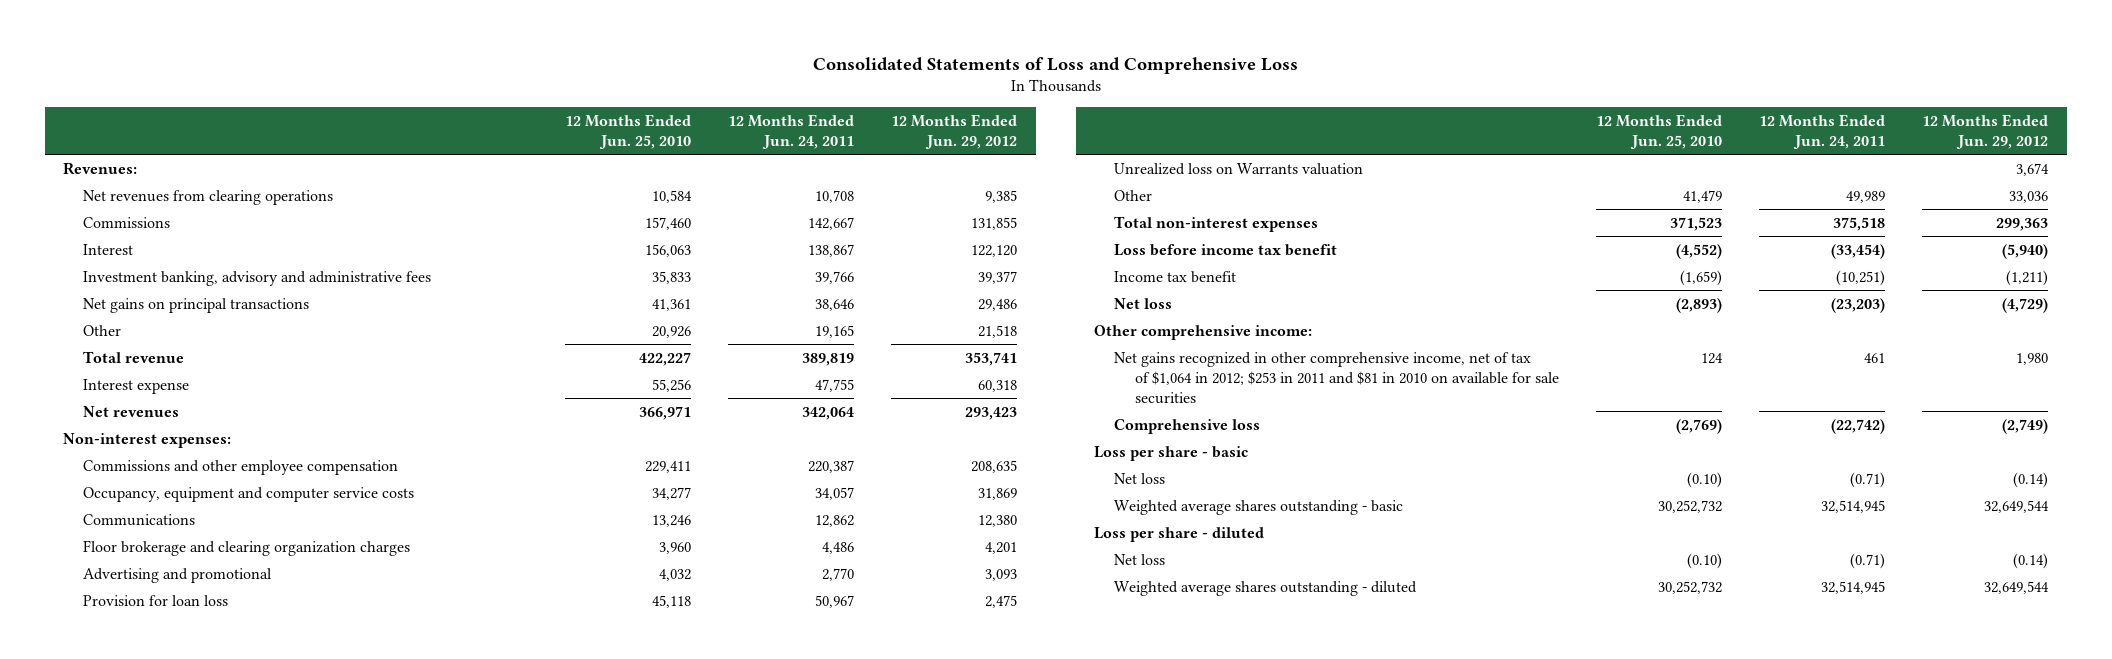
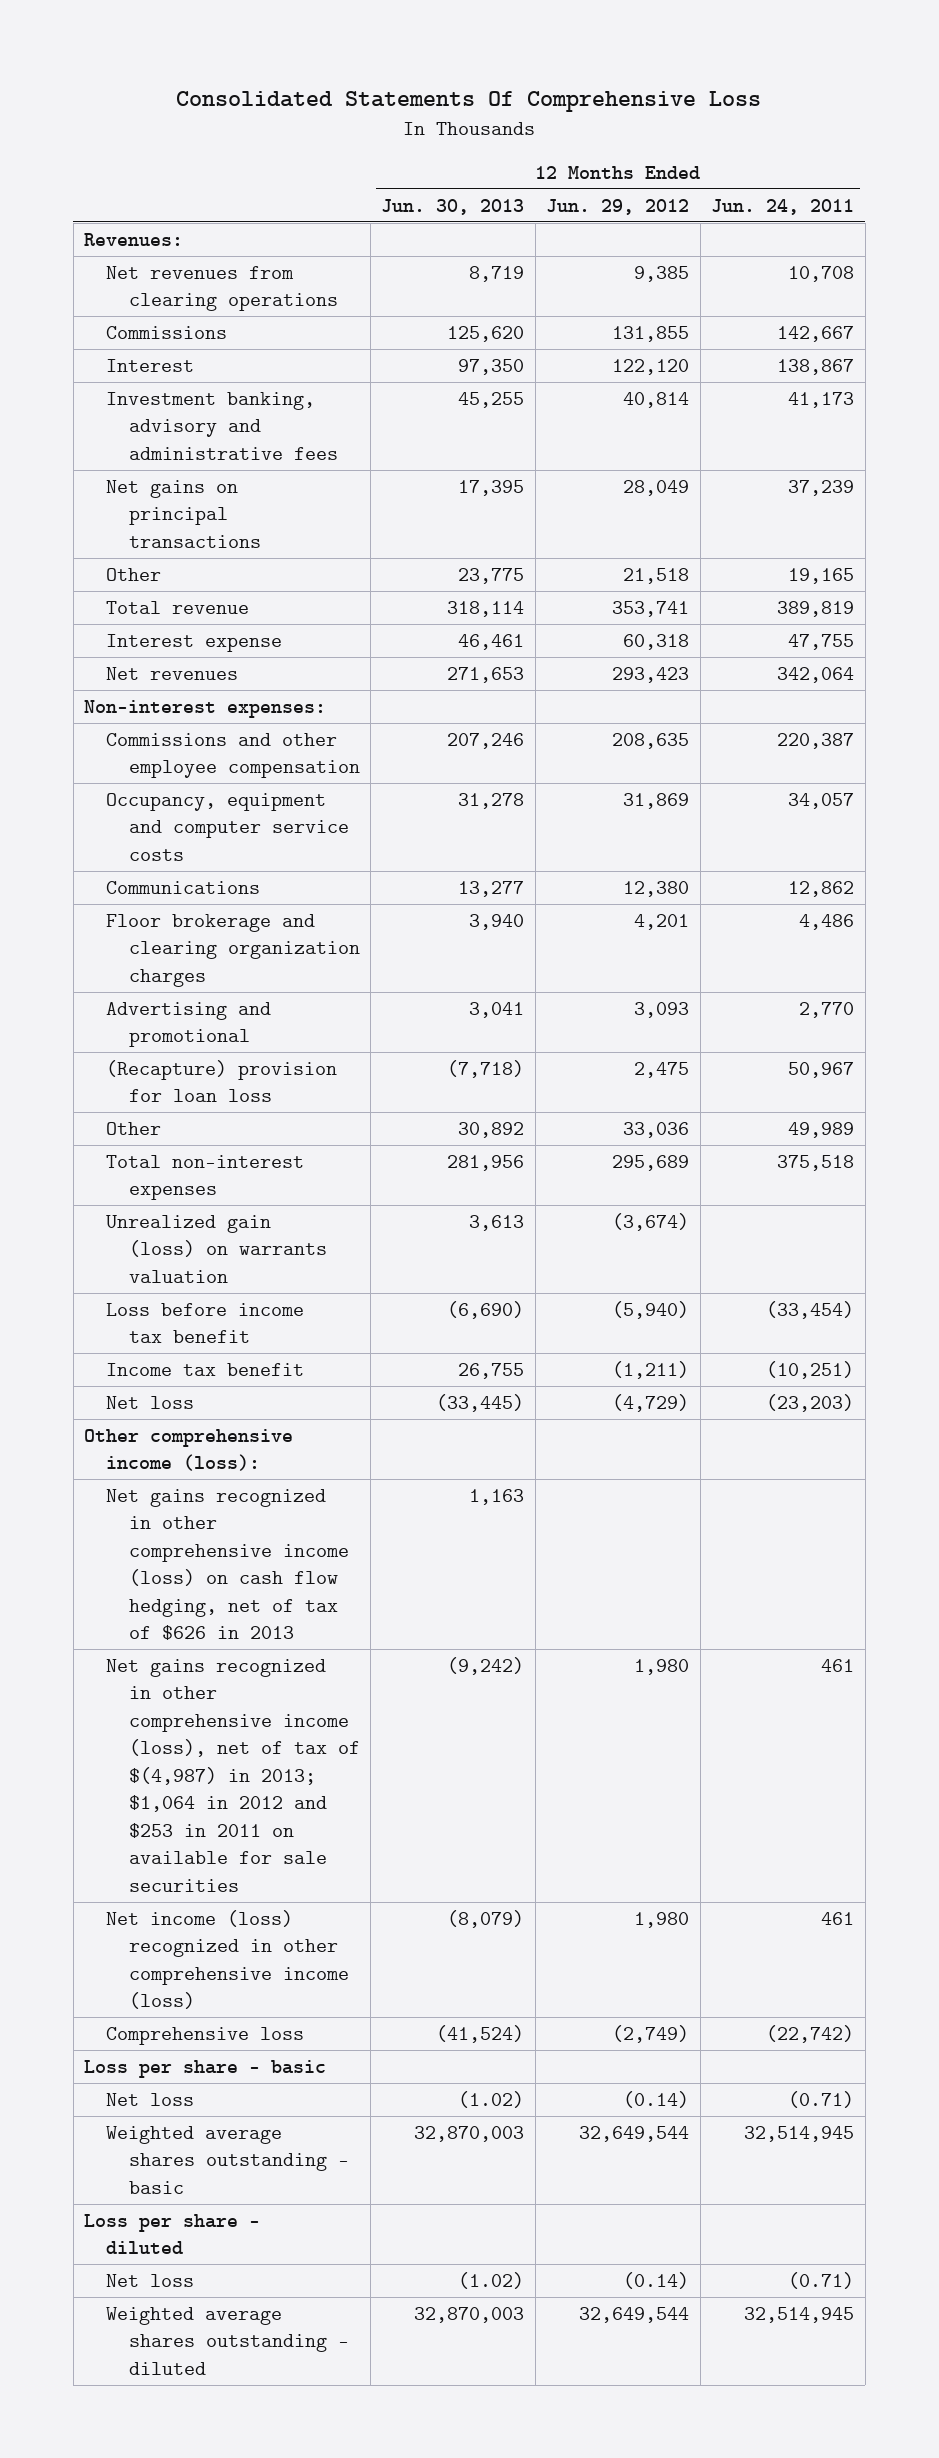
- Consolidated Statements of Loss and Comprehensive Loss
+ Consolidated Statements Of Comprehensive Loss
- | 12 Months Ended Jun. 25, 2010 | 12 Months Ended Jun. 24, 2011 | 12 Months Ended Jun. 29, 2012
+ | 12 Months Ended Jun. 30, 2013 | 12 Months Ended Jun. 29, 2012 | 12 Months Ended Jun. 24, 2011
- Investment banking, advisory and administrative fees | 35,833 | 39,766 | 39,377
- Net gains on principal transactions | 41,361 | 38,646 | 29,486
+ Investment banking, advisory and administrative fees | 45,255 | 40,814 | 41,173
+ Net gains on principal transactions | 17,395 | 28,049 | 37,239
- Provision for loan loss | 45,118 | 50,967 | 2,475
- Unrealized loss on Warrants valuation | | | 3,674
+ (Recapture) provision for loan loss | (7,718) | 2,475 | 50,967
- Total non-interest expenses | 371,523 | 375,518 | 299,363
+ Total non-interest expenses | 281,956 | 295,689 | 375,518
+ Unrealized gain (loss) on warrants valuation | 3,613 | (3,674) |
- Other comprehensive income:
- Net gains recognized in other comprehensive income, net of tax of $1,064 in 2012; $253 in 2011 and $81 in 2010 on available for sale securities | 124 | 461 | 1,980
+ Other comprehensive income (loss):
+ Net gains recognized in other comprehensive income (loss) on cash flow hedging, net of tax of $626 in 2013 | 1,163 | |
+ Net gains recognized in other comprehensive income (loss), net of tax of $(4,987) in 2013; $1,064 in 2012 and $253 in 2011 on available for sale securities | (9,242) | 1,980 | 461
+ Net income (loss) recognized in other comprehensive income (loss) | (8,079) | 1,980 | 461

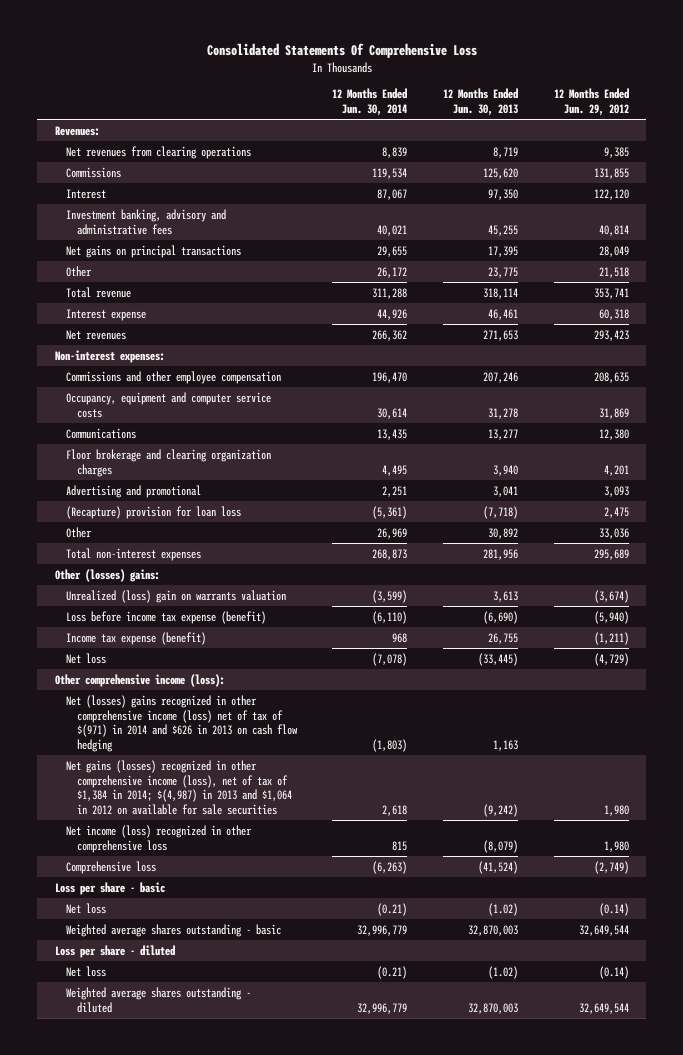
- | 12 Months Ended Jun. 30, 2013 | 12 Months Ended Jun. 29, 2012 | 12 Months Ended Jun. 24, 2011
+ | 12 Months Ended Jun. 30, 2014 | 12 Months Ended Jun. 30, 2013 | 12 Months Ended Jun. 29, 2012
- Unrealized gain (loss) on warrants valuation | 3,613 | (3,674) |
- Loss before income tax benefit | (6,690) | (5,940) | (33,454)
- Income tax benefit | 26,755 | (1,211) | (10,251)
+ Other (losses) gains:
+ Unrealized (loss) gain on warrants valuation | (3,599) | 3,613 | (3,674)
+ Loss before income tax expense (benefit) | (6,110) | (6,690) | (5,940)
+ Income tax expense (benefit) | 968 | 26,755 | (1,211)
- Net gains recognized in other comprehensive income (loss) on cash flow hedging, net of tax of $626 in 2013 | 1,163 | |
- Net gains recognized in other comprehensive income (loss), net of tax of $(4,987) in 2013; $1,064 in 2012 and $253 in 2011 on available for sale securities | (9,242) | 1,980 | 461
- Net income (loss) recognized in other comprehensive income (loss) | (8,079) | 1,980 | 461
+ Net (losses) gains recognized in other comprehensive income (loss) net of tax of $(971) in 2014 and $626 in 2013 on cash flow hedging | (1,803) | 1,163 |
+ Net gains (losses) recognized in other comprehensive income (loss), net of tax of $1,384 in 2014; $(4,987) in 2013 and $1,064 in 2012 on available for sale securities | 2,618 | (9,242) | 1,980
+ Net income (loss) recognized in other comprehensive loss | 815 | (8,079) | 1,980

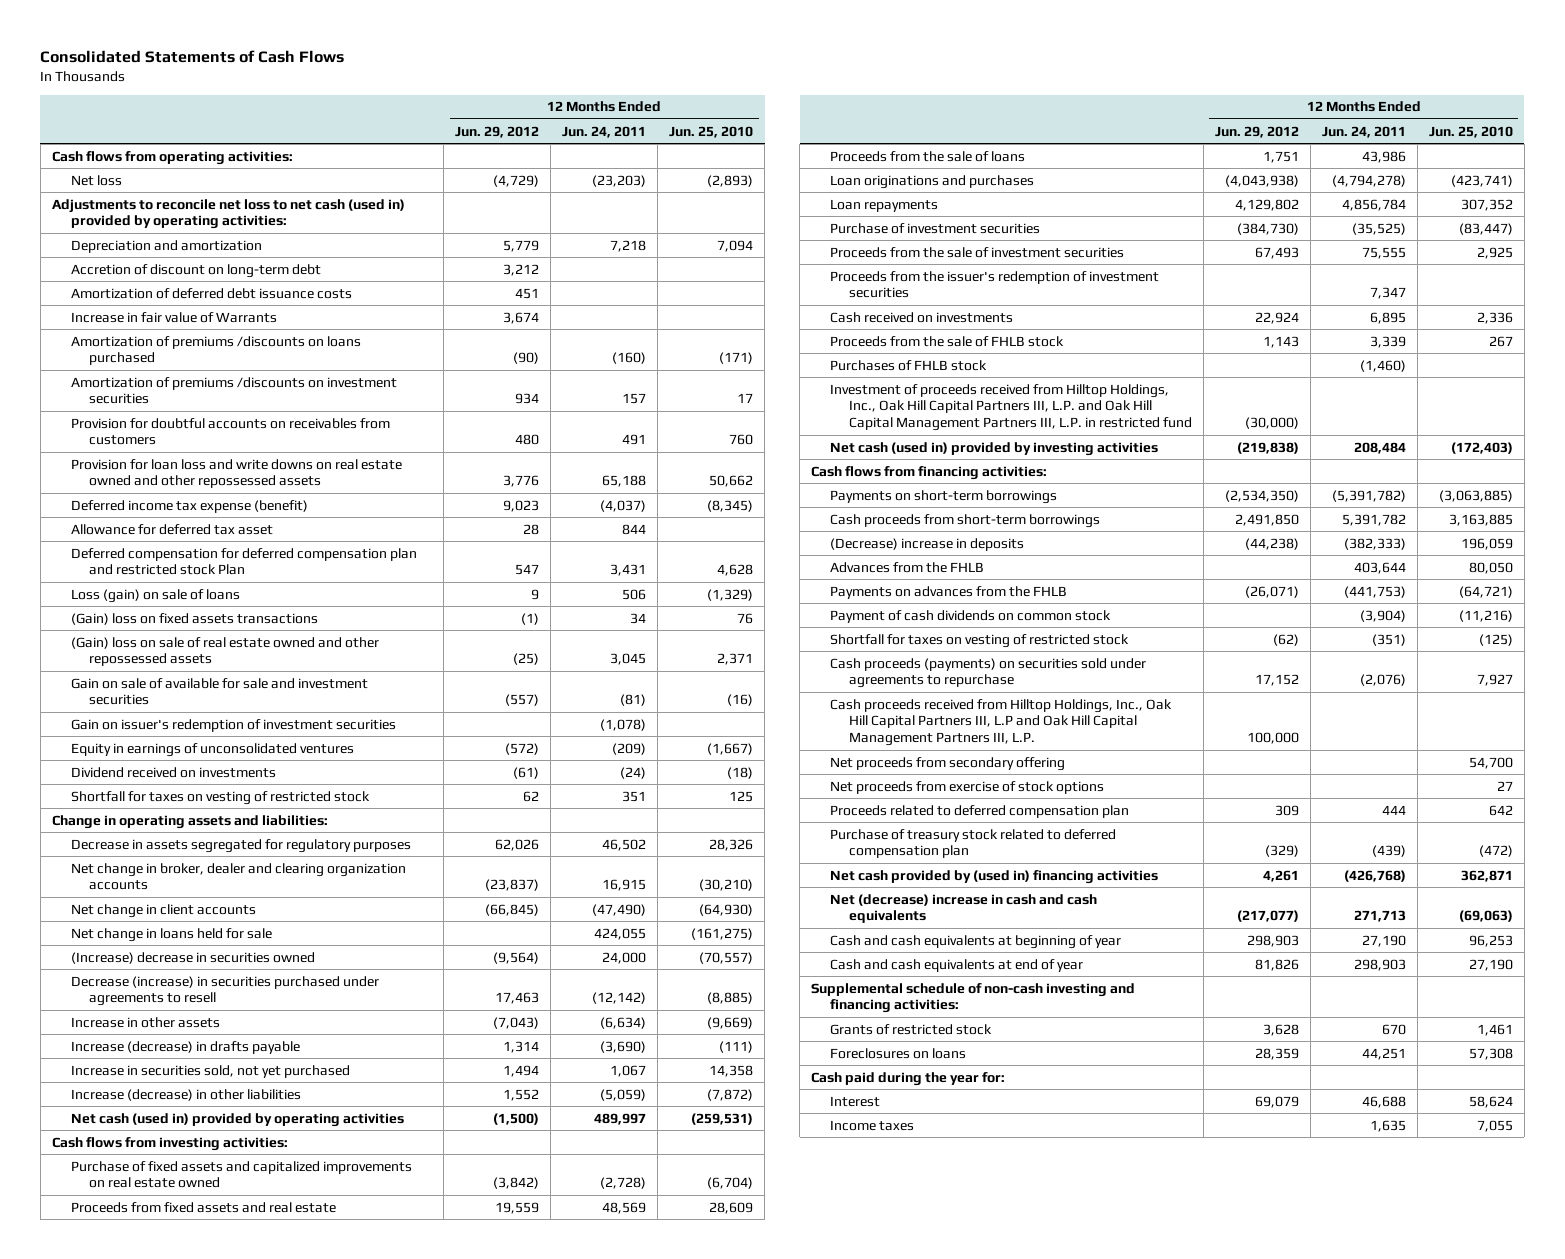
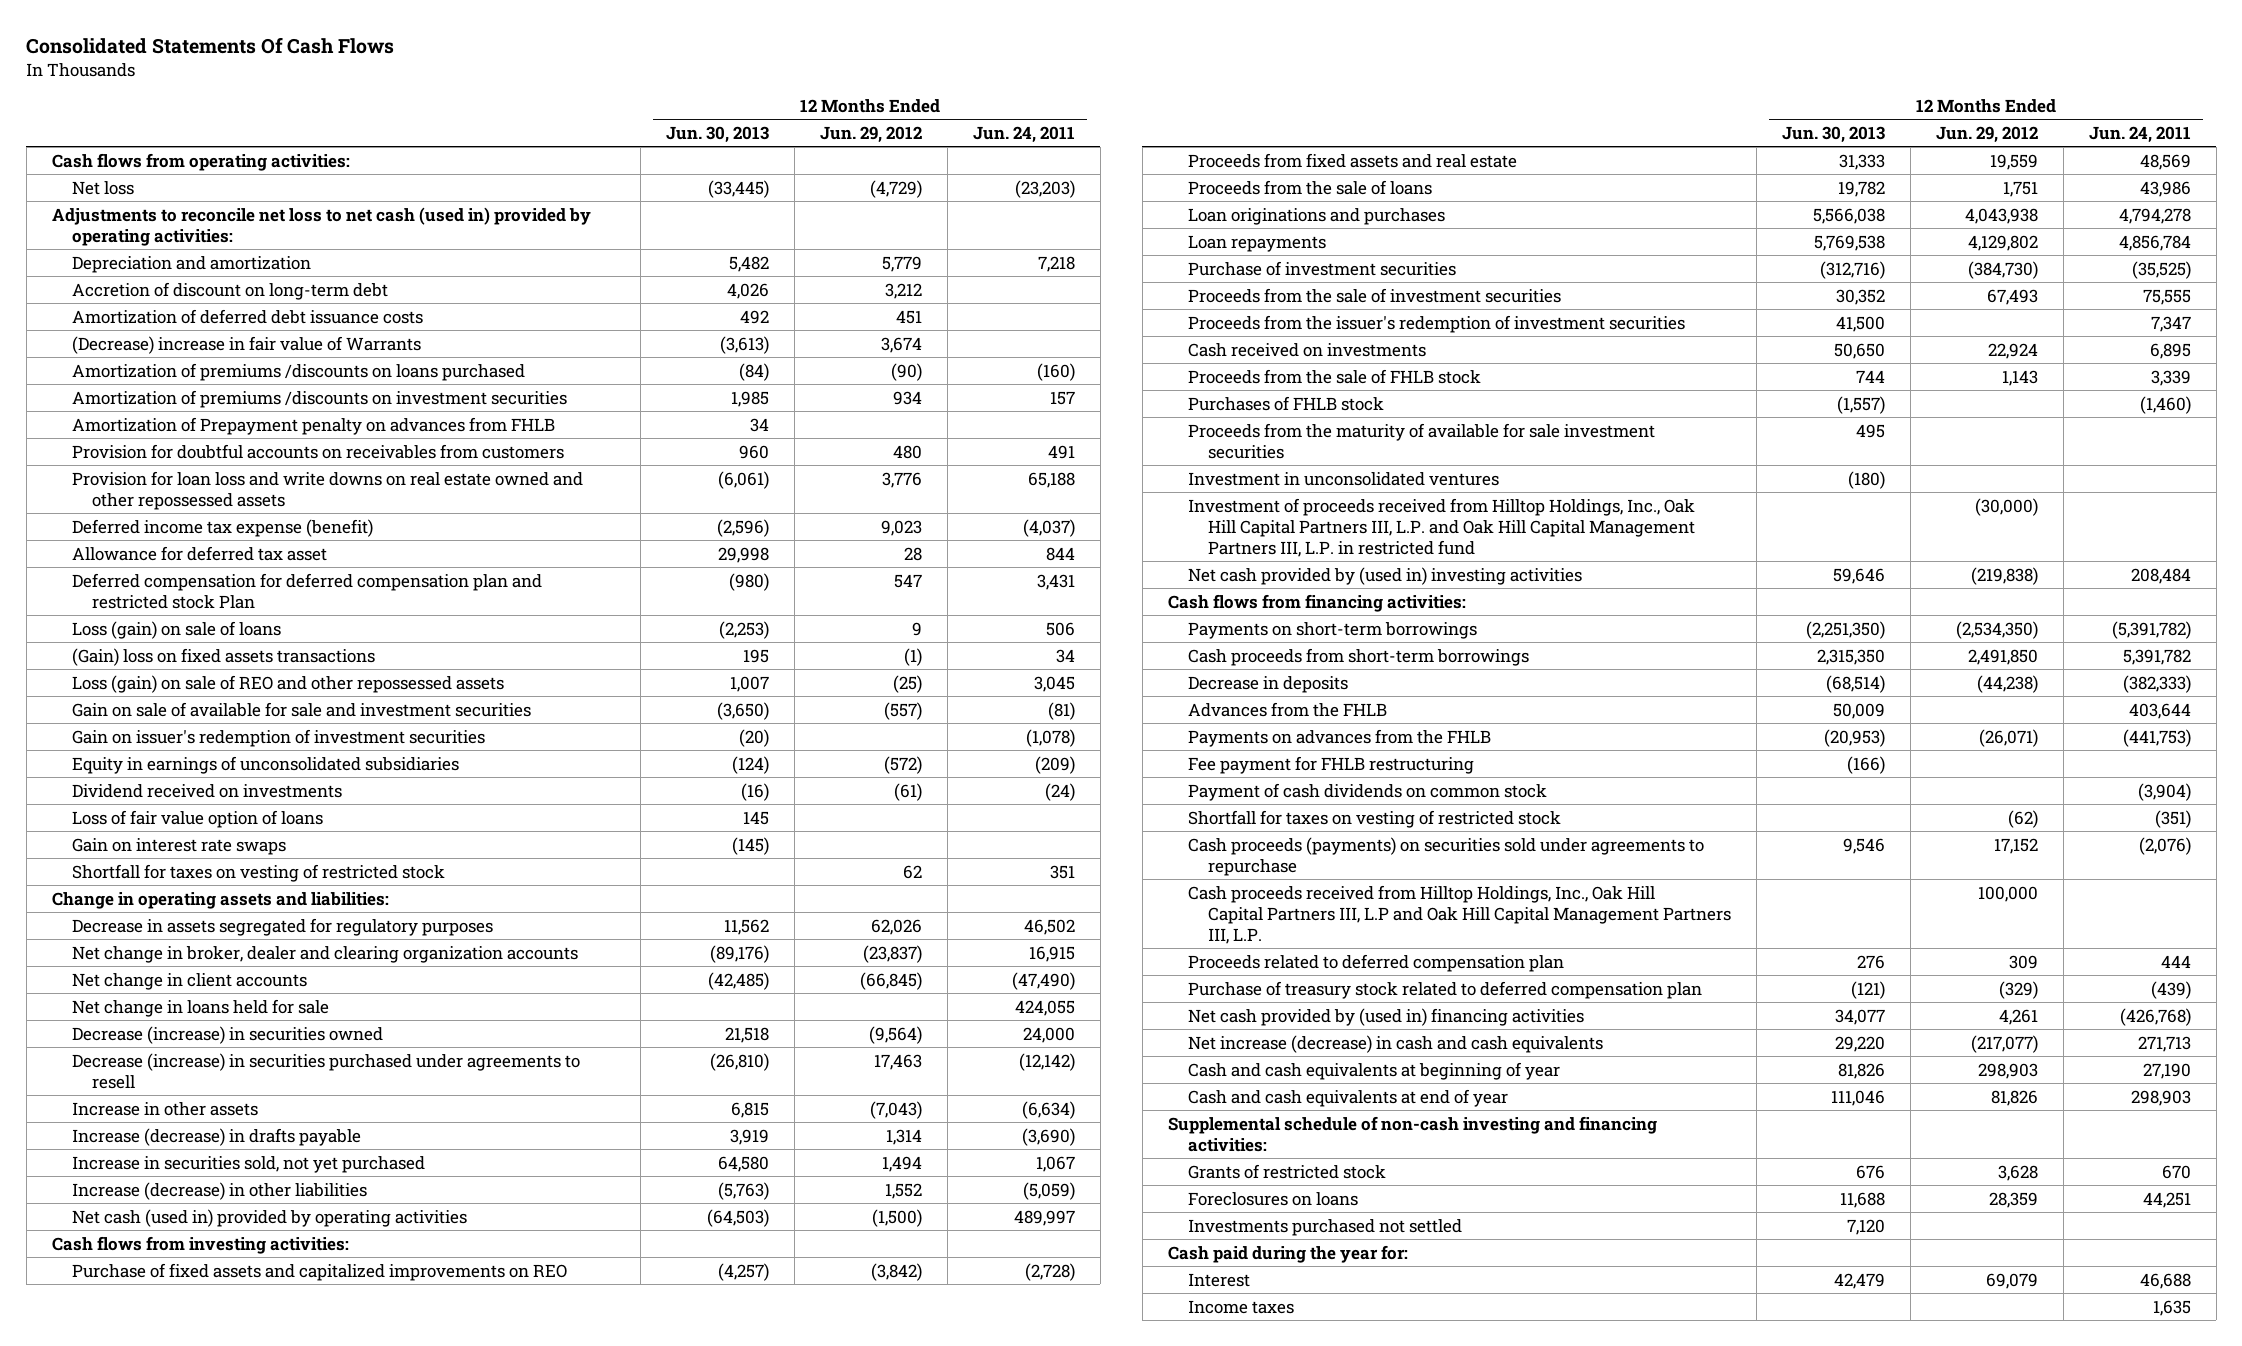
- Consolidated Statements of Cash Flows
+ Consolidated Statements Of Cash Flows
- | 12 Months Ended Jun. 29, 2012 | 12 Months Ended Jun. 24, 2011 | 12 Months Ended Jun. 25, 2010
+ | 12 Months Ended Jun. 30, 2013 | 12 Months Ended Jun. 29, 2012 | 12 Months Ended Jun. 24, 2011
- Increase in fair value of Warrants | 3,674 | |
+ (Decrease) increase in fair value of Warrants | (3,613) | 3,674 |
+ Amortization of Prepayment penalty on advances from FHLB | 34 | |
- (Gain) loss on sale of real estate owned and other repossessed assets | (25) | 3,045 | 2,371
+ Loss (gain) on sale of REO and other repossessed assets | 1,007 | (25) | 3,045
- Equity in earnings of unconsolidated ventures | (572) | (209) | (1,667)
+ Equity in earnings of unconsolidated subsidiaries | (124) | (572) | (209)
+ Loss of fair value option of loans | 145 | |
+ Gain on interest rate swaps | (145) | |
- (Increase) decrease in securities owned | (9,564) | 24,000 | (70,557)
+ Decrease (increase) in securities owned | 21,518 | (9,564) | 24,000
- Purchase of fixed assets and capitalized improvements on real estate owned | (3,842) | (2,728) | (6,704)
+ Purchase of fixed assets and capitalized improvements on REO | (4,257) | (3,842) | (2,728)
- Loan originations and purchases | (4,043,938) | (4,794,278) | (423,741)
+ Loan originations and purchases | 5,566,038 | 4,043,938 | 4,794,278
+ Proceeds from the maturity of available for sale investment securities | 495 | |
+ Investment in unconsolidated ventures | (180) | |
- Net cash (used in) provided by investing activities | (219,838) | 208,484 | (172,403)
+ Net cash provided by (used in) investing activities | 59,646 | (219,838) | 208,484
- (Decrease) increase in deposits | (44,238) | (382,333) | 196,059
+ Decrease in deposits | (68,514) | (44,238) | (382,333)
+ Fee payment for FHLB restructuring | (166) | |
- Net proceeds from secondary offering | | | 54,700
- Net proceeds from exercise of stock options | | | 27
- Net (decrease) increase in cash and cash equivalents | (217,077) | 271,713 | (69,063)
+ Net increase (decrease) in cash and cash equivalents | 29,220 | (217,077) | 271,713
+ Investments purchased not settled | 7,120 | |

